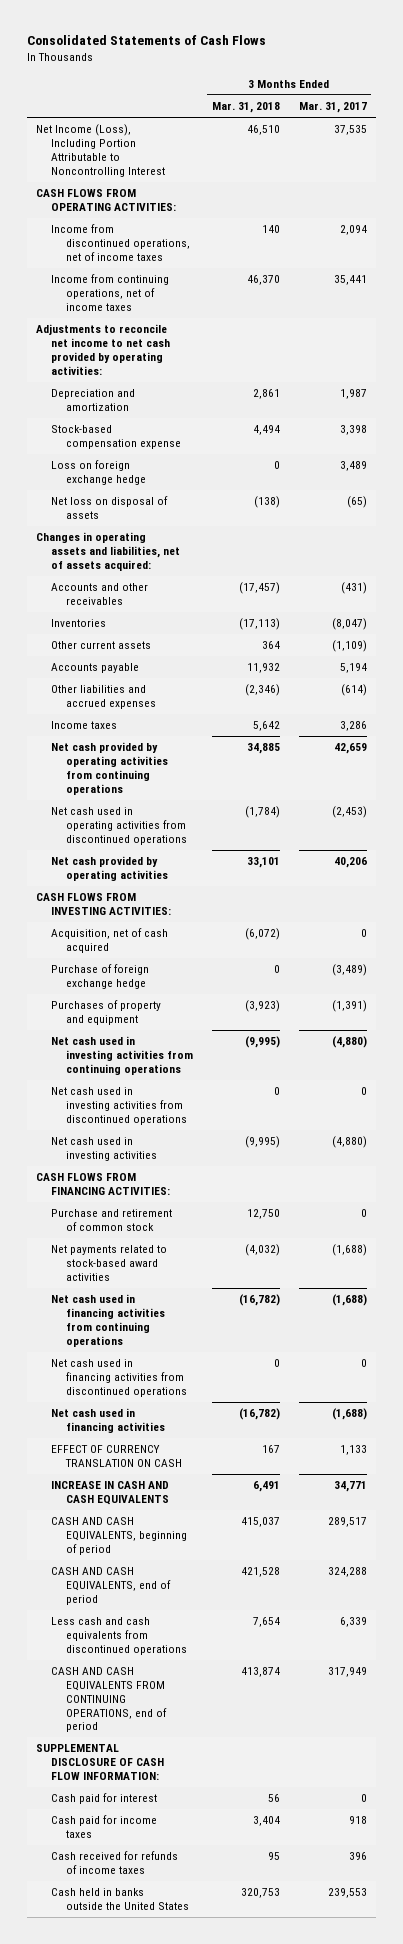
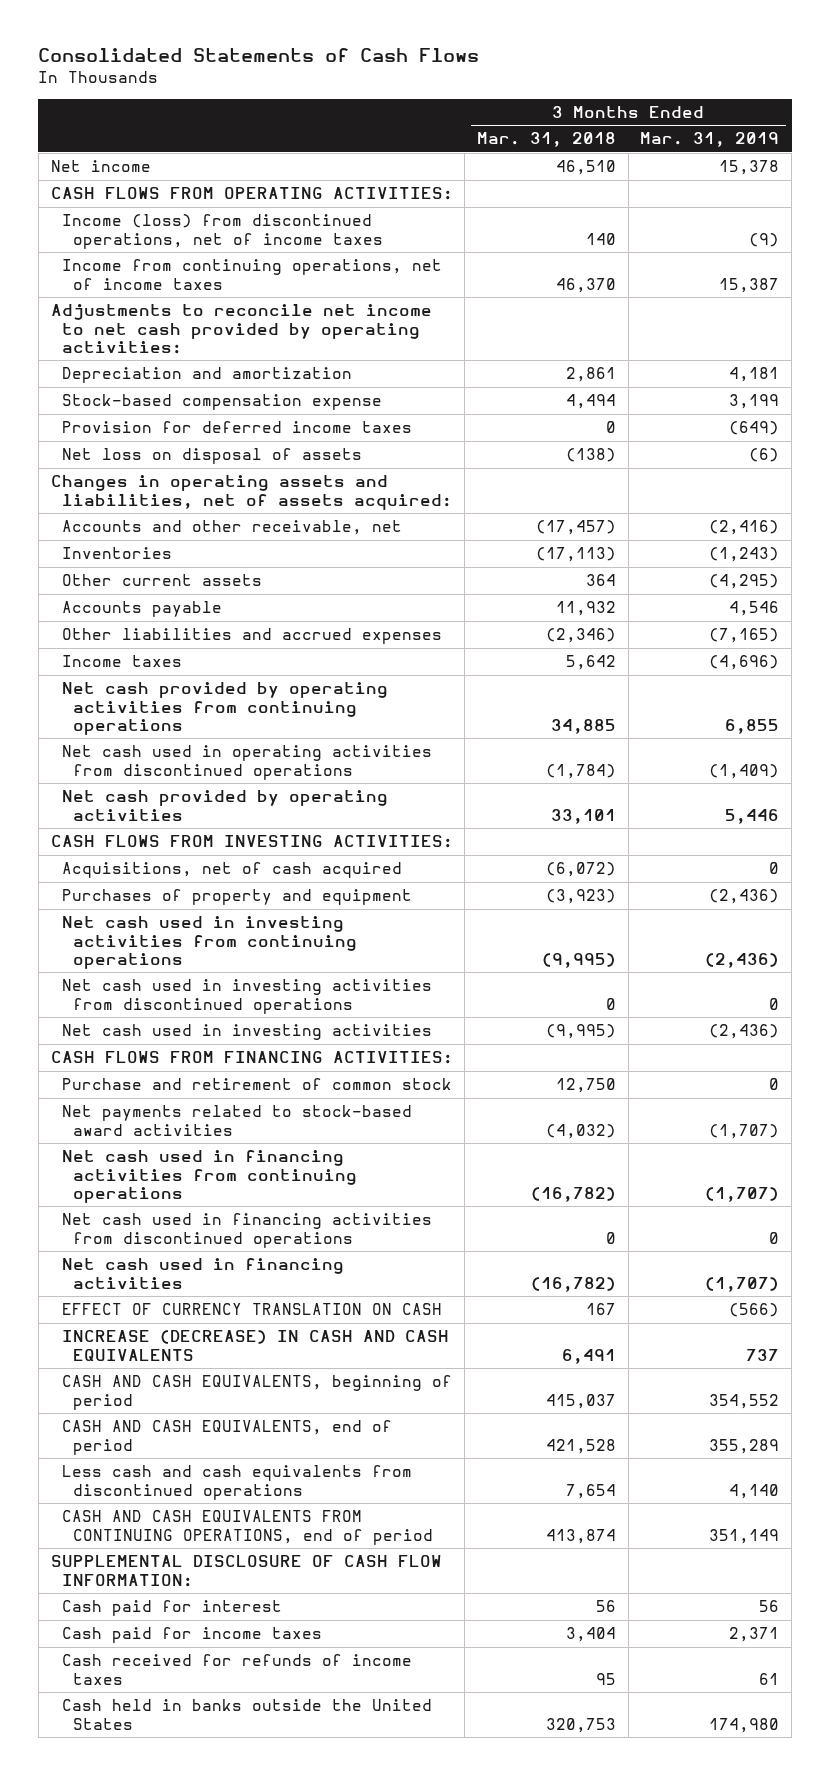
- | 3 Months Ended Mar. 31, 2018 | 3 Months Ended Mar. 31, 2017
+ | 3 Months Ended Mar. 31, 2018 | 3 Months Ended Mar. 31, 2019
- Net Income (Loss), Including Portion Attributable to Noncontrolling Interest | 46,510 | 37,535
+ Net income | 46,510 | 15,378
- Income from discontinued operations, net of income taxes | 140 | 2,094
+ Income (loss) from discontinued operations, net of income taxes | 140 | (9)
- Loss on foreign exchange hedge | 0 | 3,489
+ Provision for deferred income taxes | 0 | (649)
- Accounts and other receivables | (17,457) | (431)
+ Accounts and other receivable, net | (17,457) | (2,416)
- Acquisition, net of cash acquired | (6,072) | 0
- Purchase of foreign exchange hedge | 0 | (3,489)
+ Acquisitions, net of cash acquired | (6,072) | 0
- INCREASE IN CASH AND CASH EQUIVALENTS | 6,491 | 34,771
+ INCREASE (DECREASE) IN CASH AND CASH EQUIVALENTS | 6,491 | 737

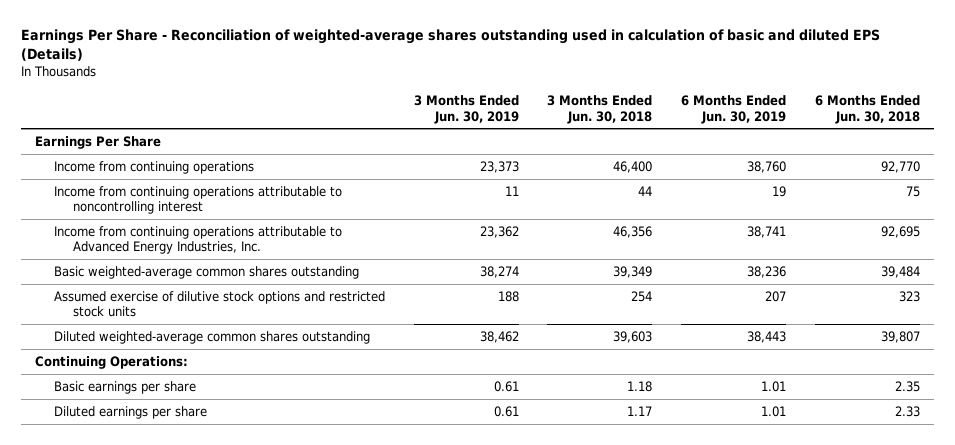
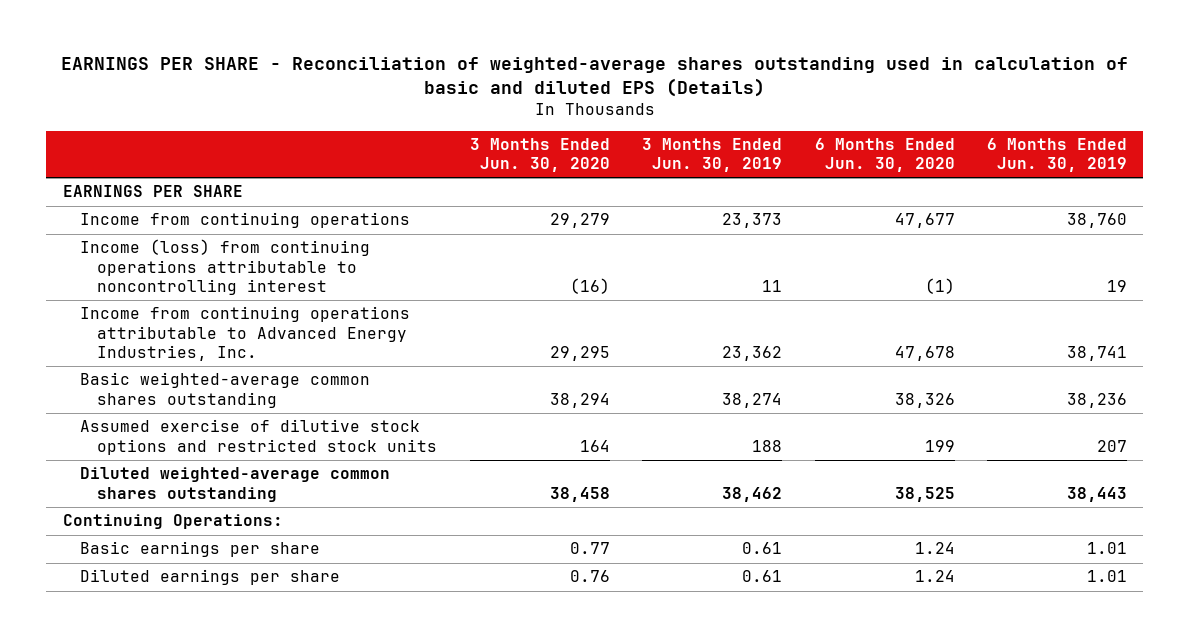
- Earnings Per Share - Reconciliation of weighted-average shares outstanding used in calculation of basic and diluted EPS (Details)
+ EARNINGS PER SHARE - Reconciliation of weighted-average shares outstanding used in calculation of basic and diluted EPS (Details)
- | 3 Months Ended Jun. 30, 2019 | 3 Months Ended Jun. 30, 2018 | 6 Months Ended Jun. 30, 2019 | 6 Months Ended Jun. 30, 2018
+ | 3 Months Ended Jun. 30, 2020 | 3 Months Ended Jun. 30, 2019 | 6 Months Ended Jun. 30, 2020 | 6 Months Ended Jun. 30, 2019
- Earnings Per Share
+ EARNINGS PER SHARE
- Income from continuing operations attributable to noncontrolling interest | 11 | 44 | 19 | 75
+ Income (loss) from continuing operations attributable to noncontrolling interest | (16) | 11 | (1) | 19

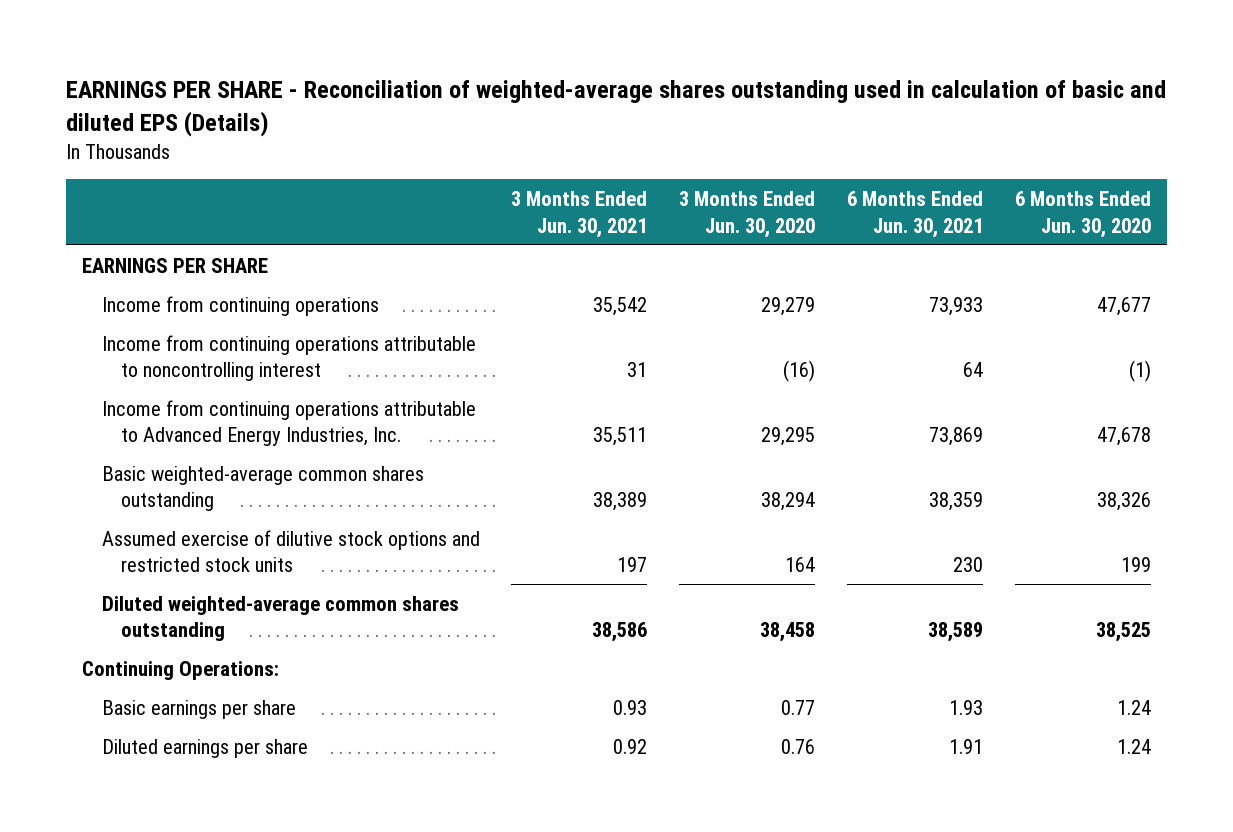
- | 3 Months Ended Jun. 30, 2020 | 3 Months Ended Jun. 30, 2019 | 6 Months Ended Jun. 30, 2020 | 6 Months Ended Jun. 30, 2019
+ | 3 Months Ended Jun. 30, 2021 | 3 Months Ended Jun. 30, 2020 | 6 Months Ended Jun. 30, 2021 | 6 Months Ended Jun. 30, 2020
- Income (loss) from continuing operations attributable to noncontrolling interest | (16) | 11 | (1) | 19
+ Income from continuing operations attributable to noncontrolling interest | 31 | (16) | 64 | (1)

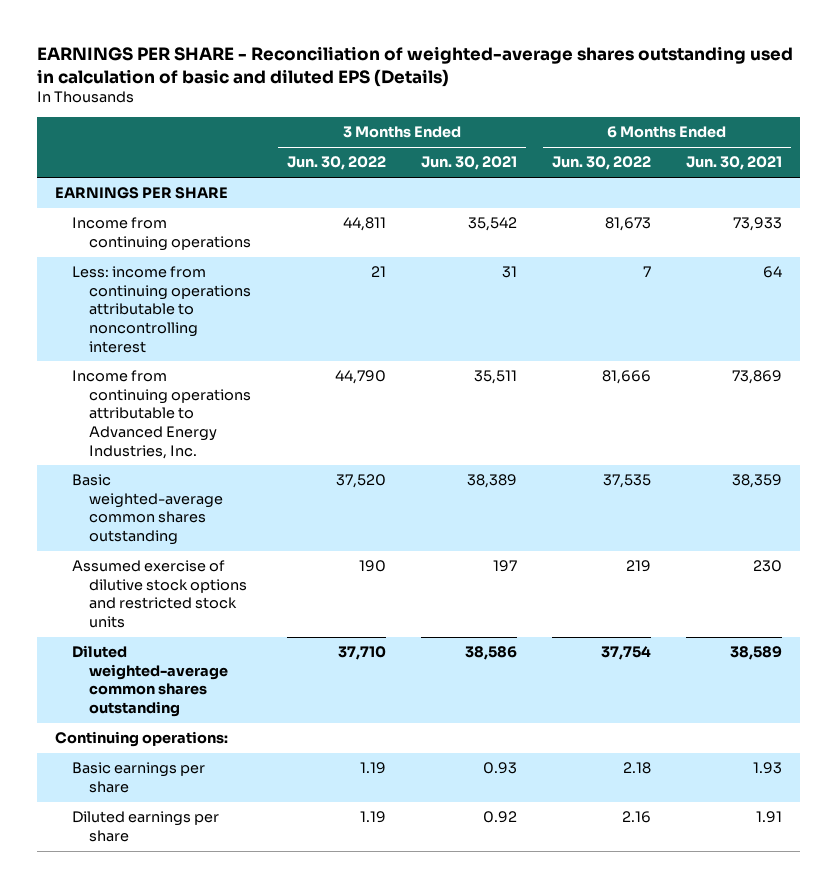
- | 3 Months Ended Jun. 30, 2021 | 3 Months Ended Jun. 30, 2020 | 6 Months Ended Jun. 30, 2021 | 6 Months Ended Jun. 30, 2020
+ | 3 Months Ended Jun. 30, 2022 | 3 Months Ended Jun. 30, 2021 | 6 Months Ended Jun. 30, 2022 | 6 Months Ended Jun. 30, 2021
- Income from continuing operations attributable to noncontrolling interest | 31 | (16) | 64 | (1)
+ Less: income from continuing operations attributable to noncontrolling interest | 21 | 31 | 7 | 64
- Continuing Operations:
+ Continuing operations:

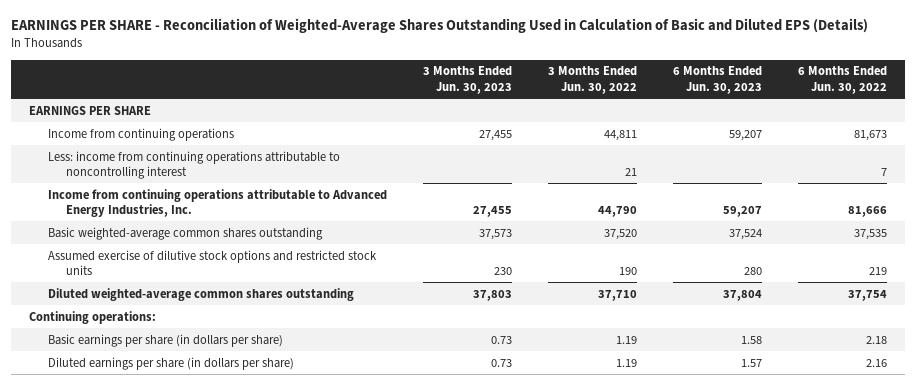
- EARNINGS PER SHARE - Reconciliation of weighted-average shares outstanding used in calculation of basic and diluted EPS (Details)
+ EARNINGS PER SHARE - Reconciliation of Weighted-Average Shares Outstanding Used in Calculation of Basic and Diluted EPS (Details)
- | 3 Months Ended Jun. 30, 2022 | 3 Months Ended Jun. 30, 2021 | 6 Months Ended Jun. 30, 2022 | 6 Months Ended Jun. 30, 2021
+ | 3 Months Ended Jun. 30, 2023 | 3 Months Ended Jun. 30, 2022 | 6 Months Ended Jun. 30, 2023 | 6 Months Ended Jun. 30, 2022
- Basic earnings per share | 1.19 | 0.93 | 2.18 | 1.93
- Diluted earnings per share | 1.19 | 0.92 | 2.16 | 1.91
+ Basic earnings per share (in dollars per share) | 0.73 | 1.19 | 1.58 | 2.18
+ Diluted earnings per share (in dollars per share) | 0.73 | 1.19 | 1.57 | 2.16

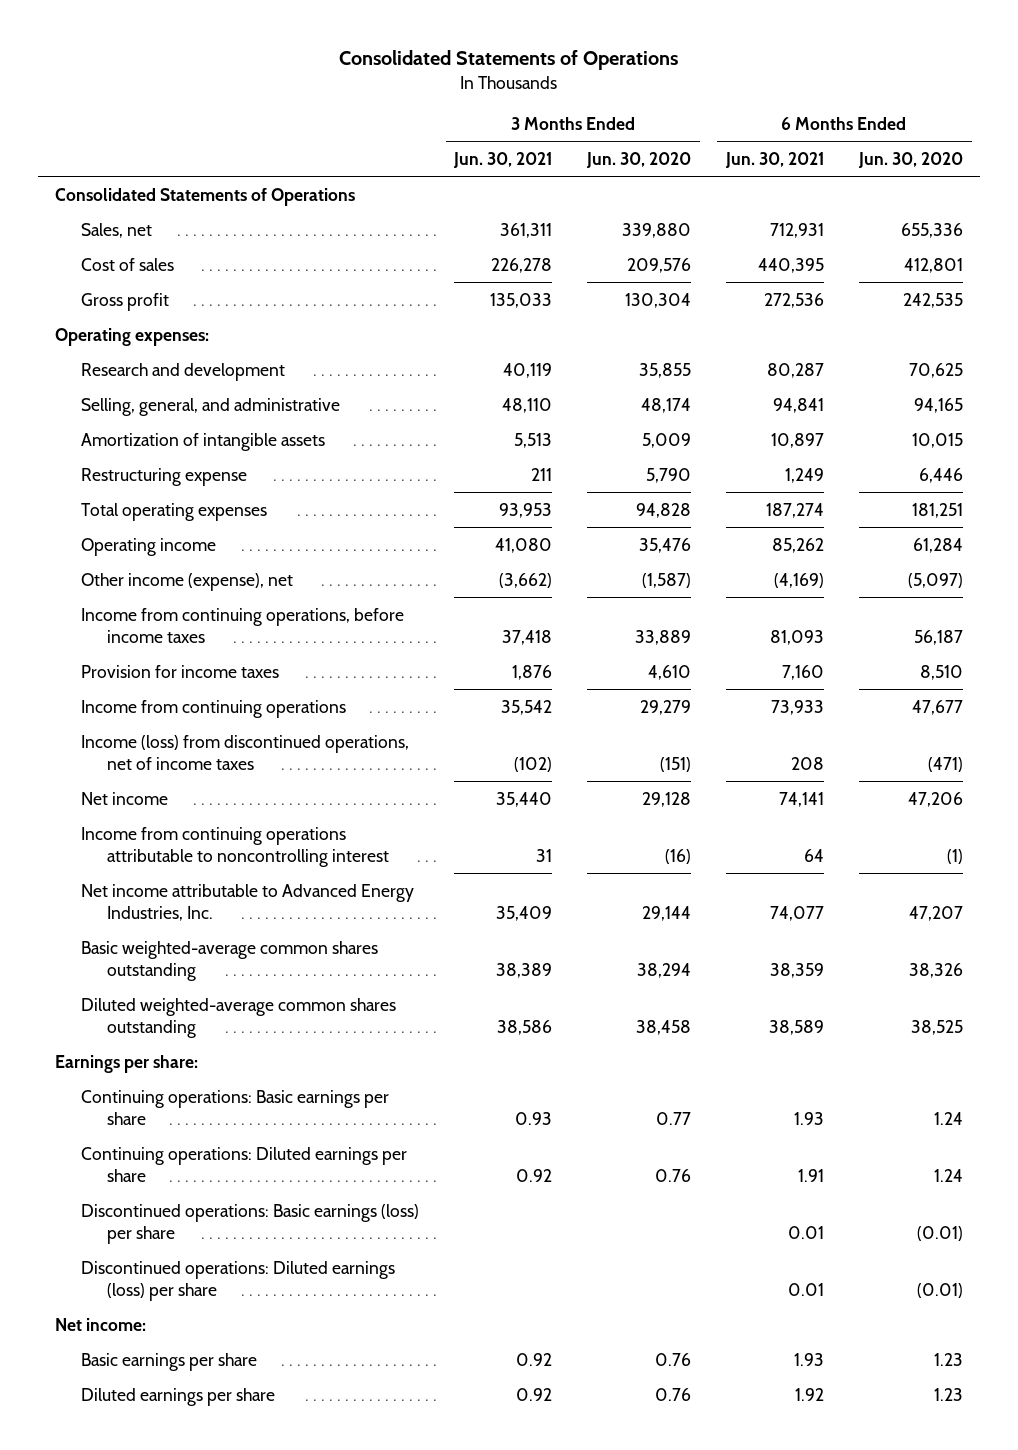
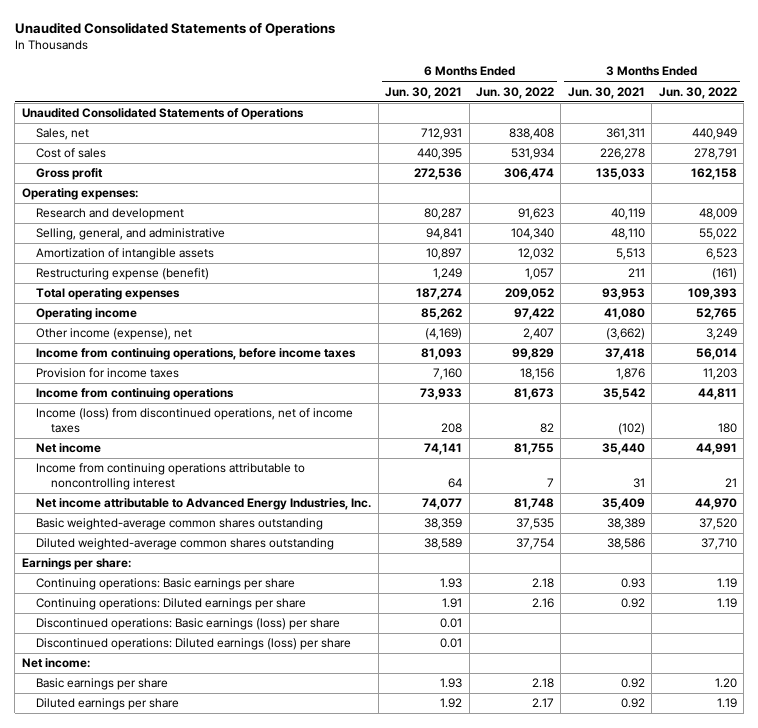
- Consolidated Statements of Operations
+ Unaudited Consolidated Statements of Operations
- | 3 Months Ended Jun. 30, 2021 | 3 Months Ended Jun. 30, 2020 | 6 Months Ended Jun. 30, 2021 | 6 Months Ended Jun. 30, 2020
+ | 6 Months Ended Jun. 30, 2021 | 6 Months Ended Jun. 30, 2022 | 3 Months Ended Jun. 30, 2021 | 3 Months Ended Jun. 30, 2022
- Consolidated Statements of Operations
+ Unaudited Consolidated Statements of Operations
- Restructuring expense | 211 | 5,790 | 1,249 | 6,446
+ Restructuring expense (benefit) | 1,249 | 1,057 | 211 | (161)

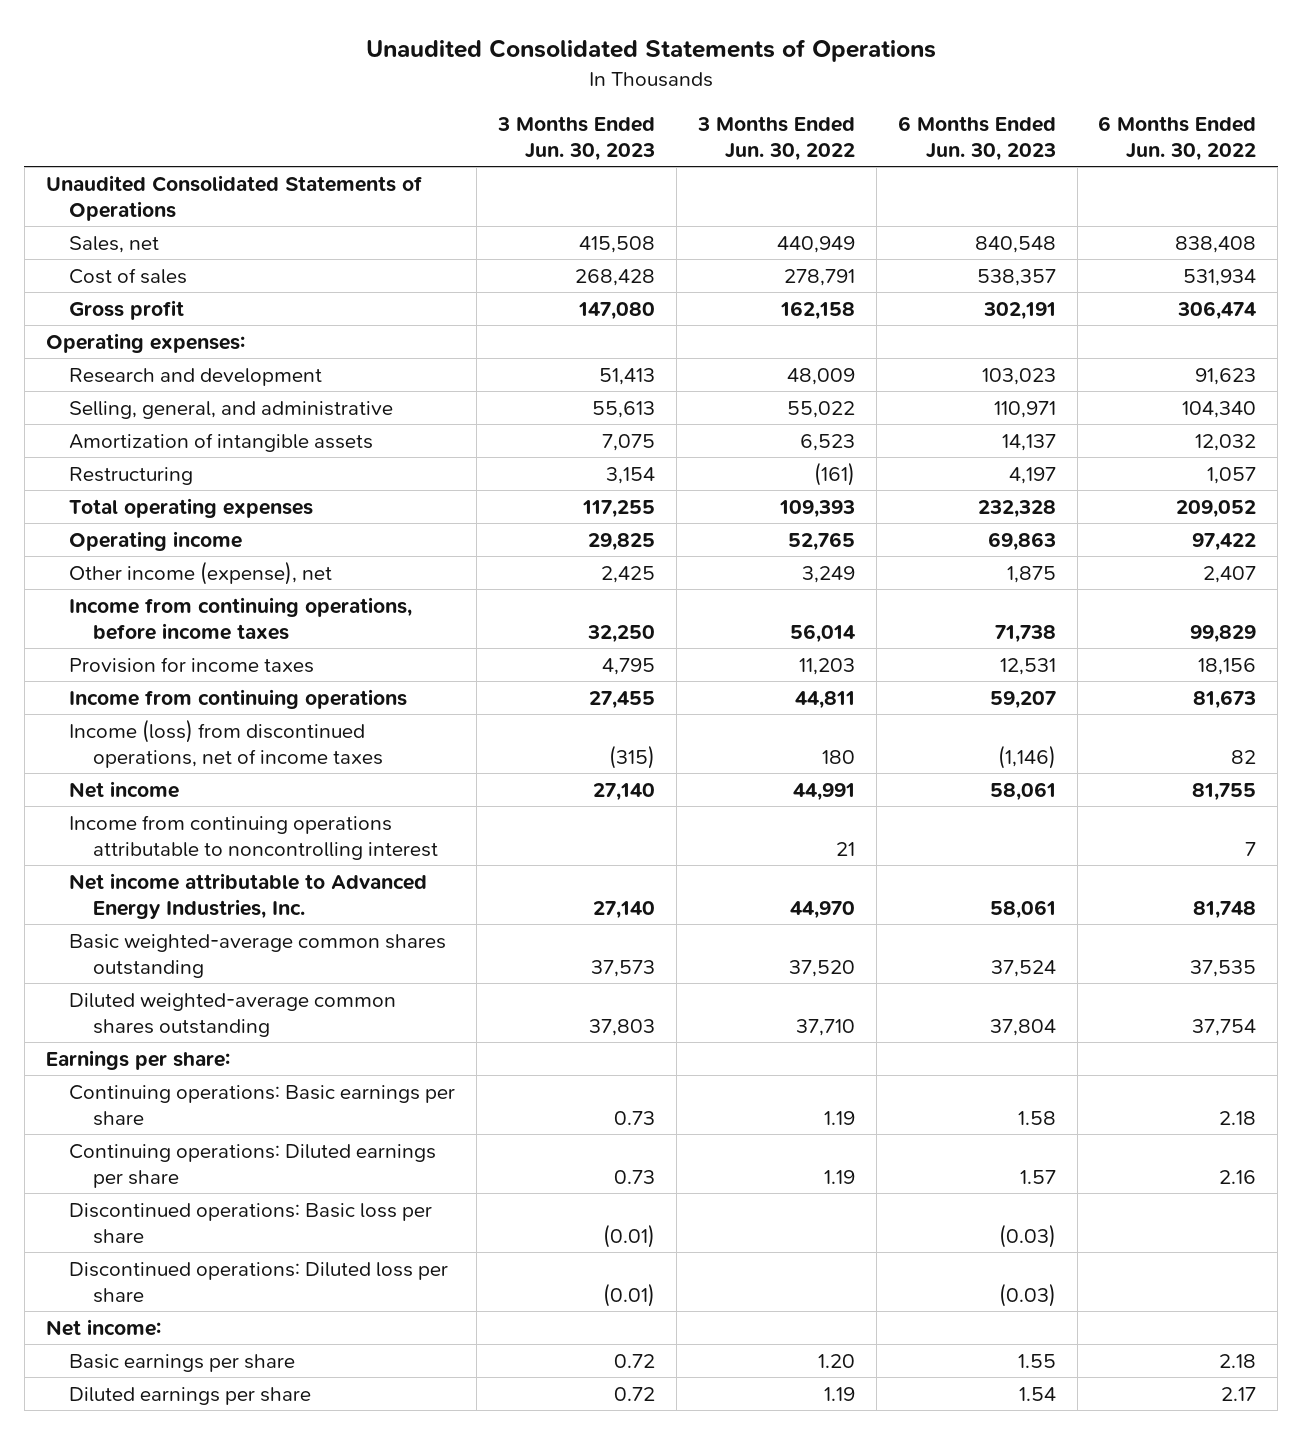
- | 6 Months Ended Jun. 30, 2021 | 6 Months Ended Jun. 30, 2022 | 3 Months Ended Jun. 30, 2021 | 3 Months Ended Jun. 30, 2022
+ | 3 Months Ended Jun. 30, 2023 | 3 Months Ended Jun. 30, 2022 | 6 Months Ended Jun. 30, 2023 | 6 Months Ended Jun. 30, 2022
- Restructuring expense (benefit) | 1,249 | 1,057 | 211 | (161)
+ Restructuring | 3,154 | (161) | 4,197 | 1,057
- Discontinued operations: Basic earnings (loss) per share | 0.01 | | |
- Discontinued operations: Diluted earnings (loss) per share | 0.01 | | |
+ Discontinued operations: Basic loss per share | (0.01) | | (0.03) |
+ Discontinued operations: Diluted loss per share | (0.01) | | (0.03) |

